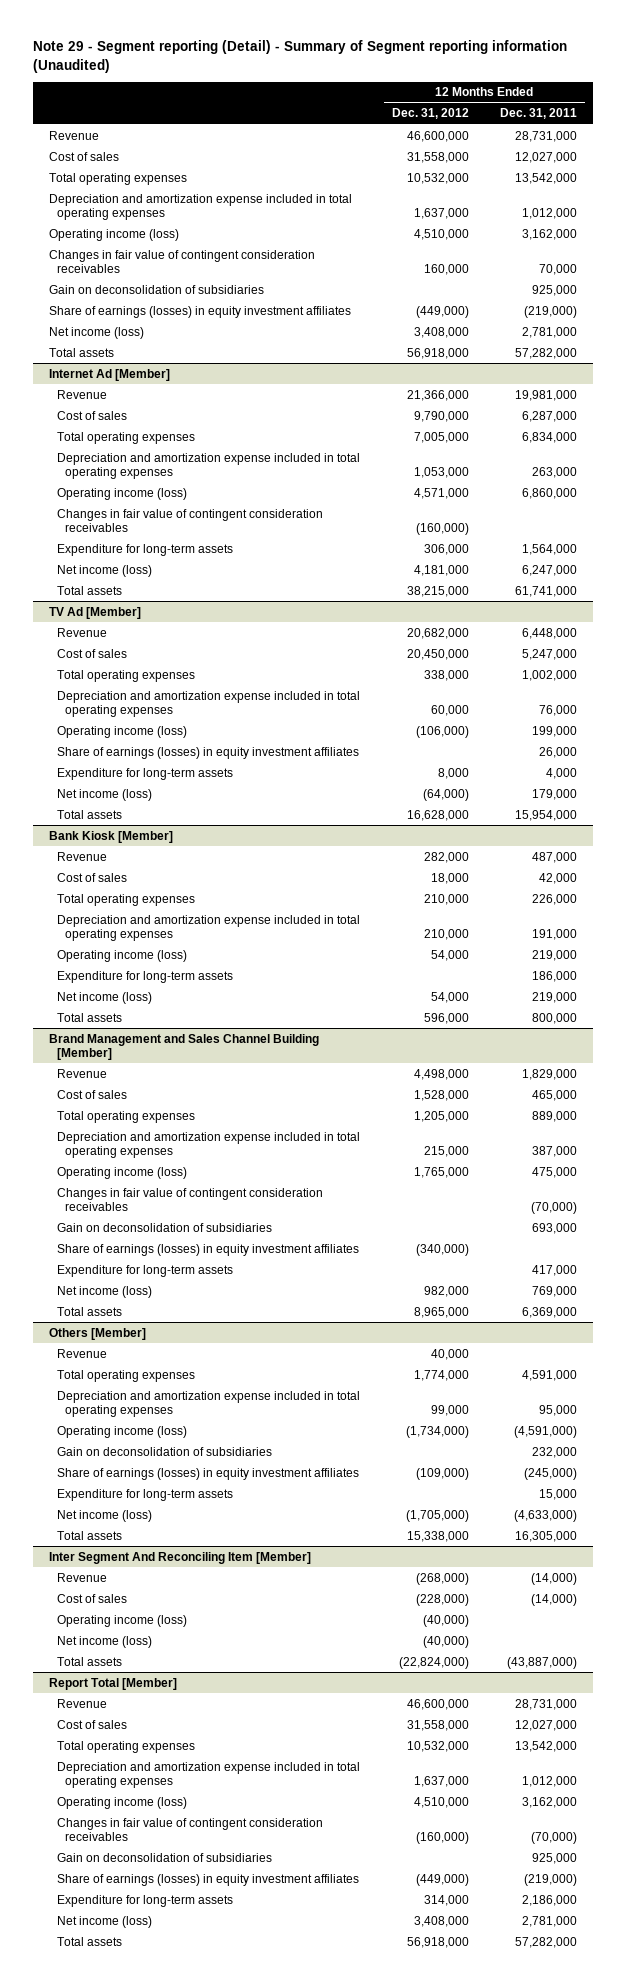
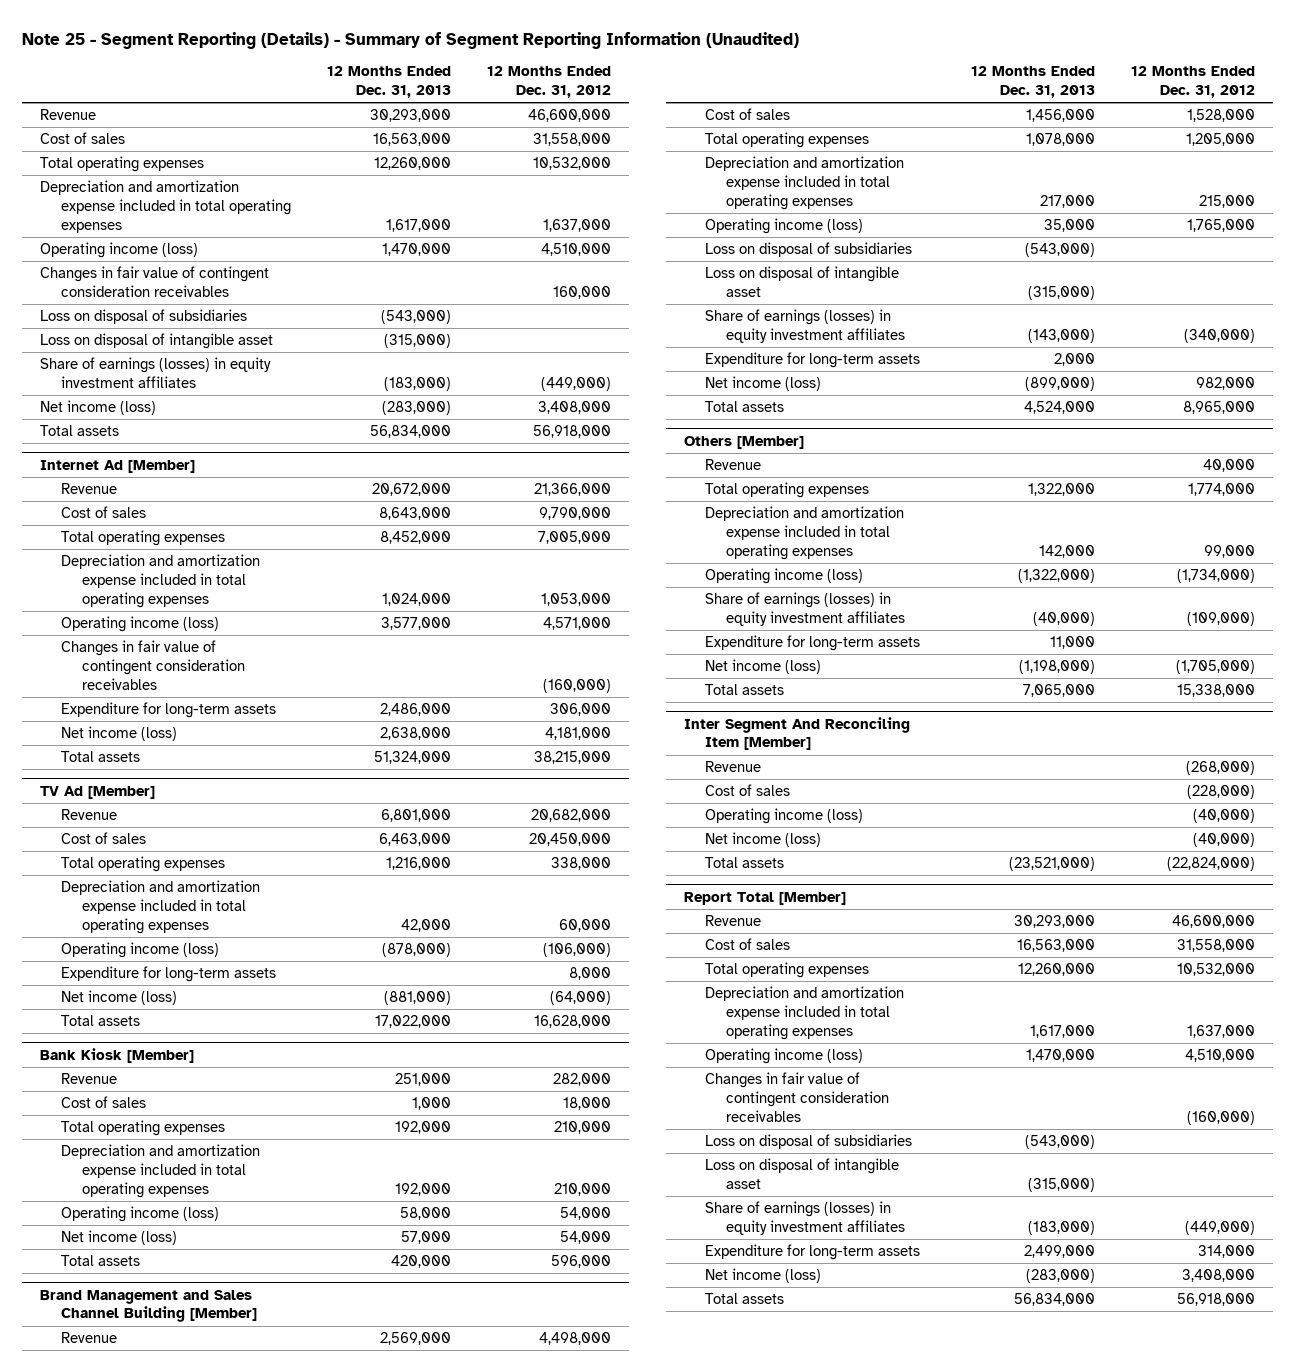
- Note 29 - Segment reporting (Detail) - Summary of Segment reporting information (Unaudited)
+ Note 25 - Segment Reporting (Details) - Summary of Segment Reporting Information (Unaudited)
- | 12 Months Ended Dec. 31, 2012 | 12 Months Ended Dec. 31, 2011
+ | 12 Months Ended Dec. 31, 2013 | 12 Months Ended Dec. 31, 2012
- Gain on deconsolidation of subsidiaries | | 925,000
+ Loss on disposal of subsidiaries | (543,000) |
+ Loss on disposal of intangible asset | (315,000) |
@ TV Ad [Member]
- Share of earnings (losses) in equity investment affiliates | | 26,000
@ Bank Kiosk [Member]
- Expenditure for long-term assets | | 186,000
@ Brand Management and Sales Channel Building [Member]
- Changes in fair value of contingent consideration receivables | | (70,000)
- Gain on deconsolidation of subsidiaries | | 693,000
+ Loss on disposal of subsidiaries | (543,000) |
+ Loss on disposal of intangible asset | (315,000) |
@ Others [Member]
- Gain on deconsolidation of subsidiaries | | 232,000
@ Report Total [Member]
- Gain on deconsolidation of subsidiaries | | 925,000
+ Loss on disposal of subsidiaries | (543,000) |
+ Loss on disposal of intangible asset | (315,000) |

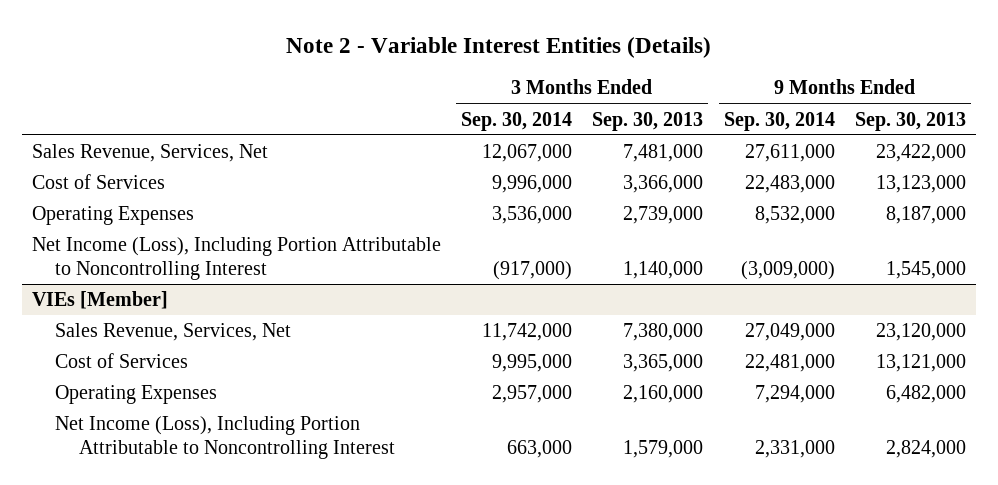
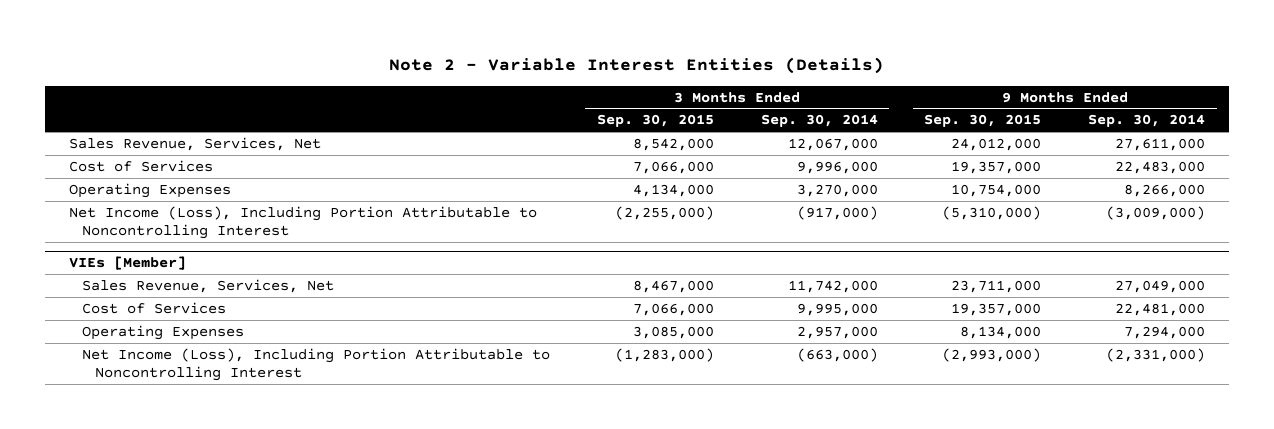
- | 3 Months Ended Sep. 30, 2014 | 3 Months Ended Sep. 30, 2013 | 9 Months Ended Sep. 30, 2014 | 9 Months Ended Sep. 30, 2013
+ | 3 Months Ended Sep. 30, 2015 | 3 Months Ended Sep. 30, 2014 | 9 Months Ended Sep. 30, 2015 | 9 Months Ended Sep. 30, 2014
- Operating Expenses | 3,536,000 | 2,739,000 | 8,532,000 | 8,187,000
+ Operating Expenses | 4,134,000 | 3,270,000 | 10,754,000 | 8,266,000
@ VIEs [Member]
- Net Income (Loss), Including Portion Attributable to Noncontrolling Interest | 663,000 | 1,579,000 | 2,331,000 | 2,824,000
+ Net Income (Loss), Including Portion Attributable to Noncontrolling Interest | (1,283,000) | (663,000) | (2,993,000) | (2,331,000)

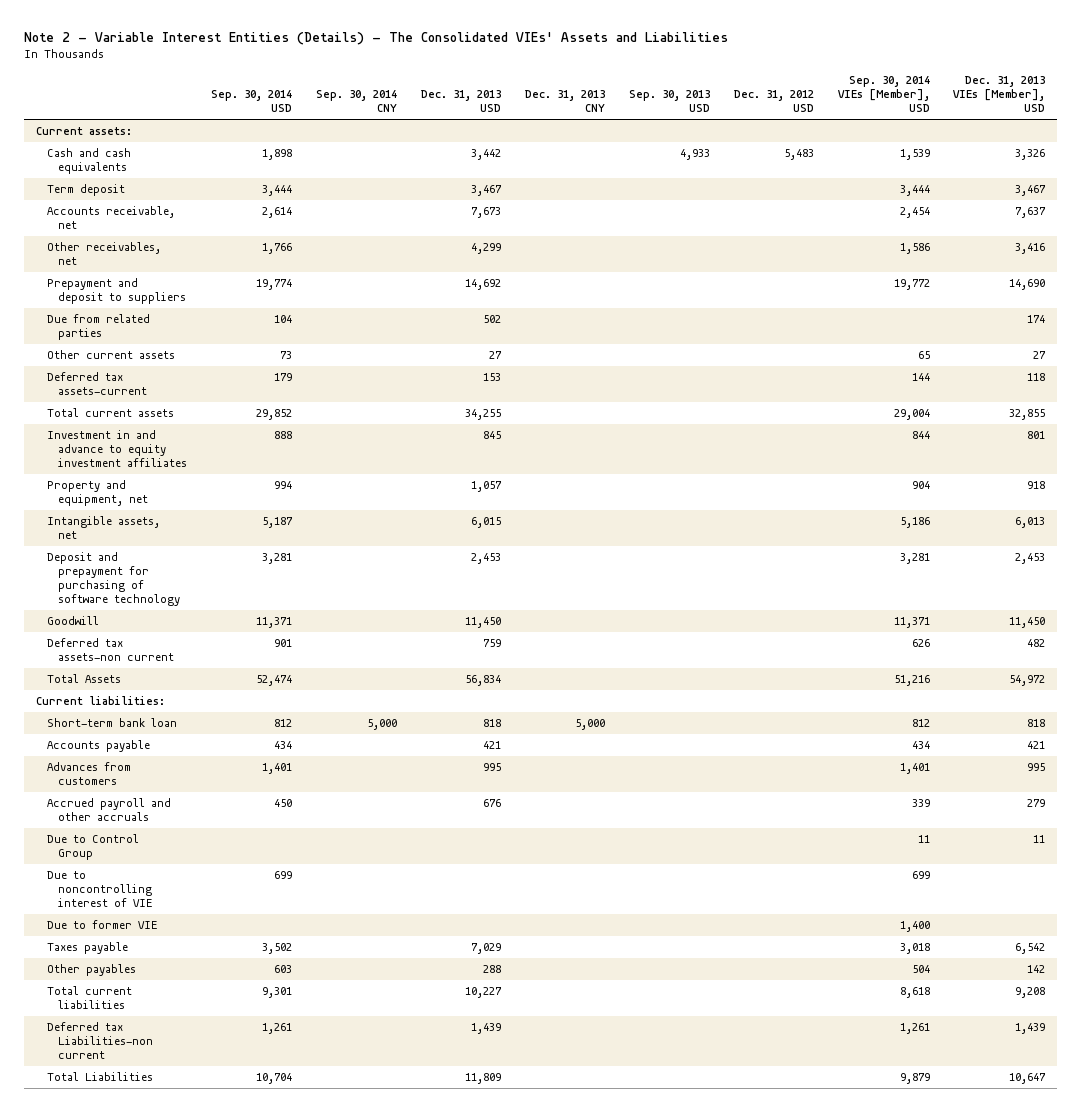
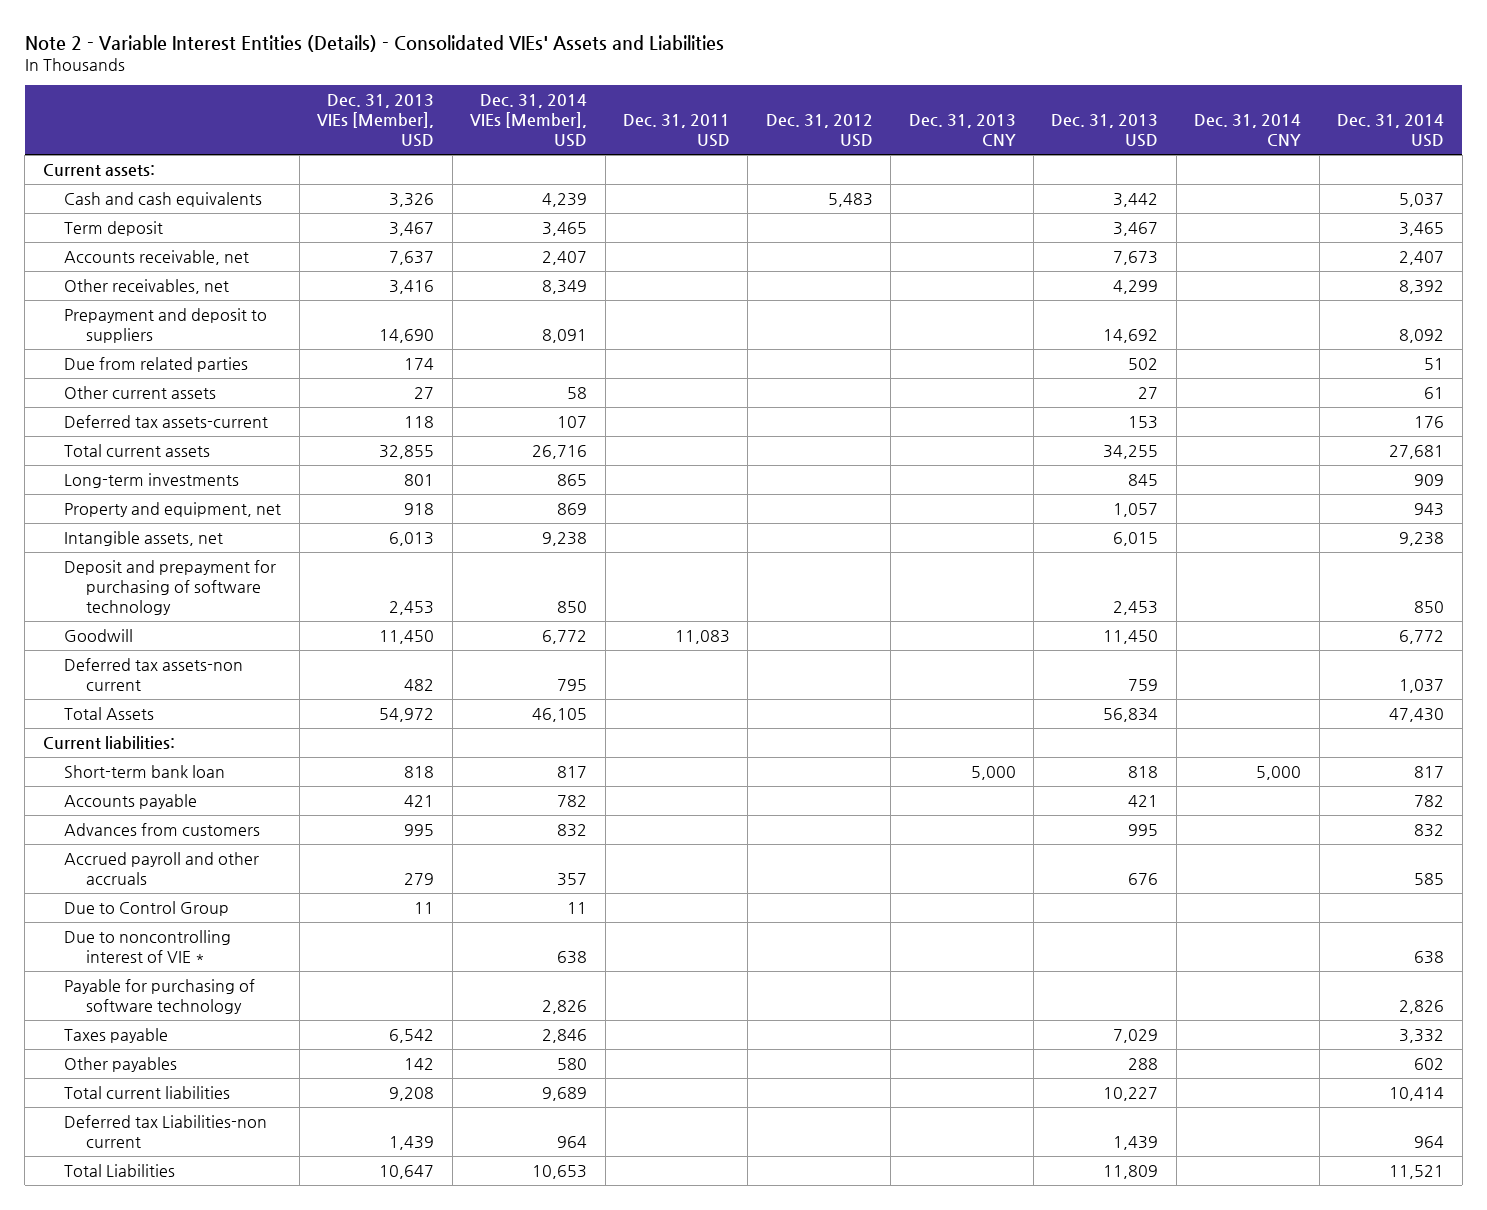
- Note 2 - Variable Interest Entities (Details) - The Consolidated VIEs' Assets and Liabilities
+ Note 2 - Variable Interest Entities (Details) - Consolidated VIEs' Assets and Liabilities
- | Sep. 30, 2014 USD | Sep. 30, 2014 CNY | Dec. 31, 2013 USD | Dec. 31, 2013 CNY | Sep. 30, 2013 USD | Dec. 31, 2012 USD | Sep. 30, 2014 VIEs [Member], USD | Dec. 31, 2013 VIEs [Member], USD
+ | Dec. 31, 2013 VIEs [Member], USD | Dec. 31, 2014 VIEs [Member], USD | Dec. 31, 2011 USD | Dec. 31, 2012 USD | Dec. 31, 2013 CNY | Dec. 31, 2013 USD | Dec. 31, 2014 CNY | Dec. 31, 2014 USD
- Investment in and advance to equity investment affiliates | 888 | | 845 | | | | 844 | 801
+ Long-term investments | 801 | 865 | | | | 845 | | 909
- Due to noncontrolling interest of VIE | 699 | | | | | | 699 |
- Due to former VIE | | | | | | | 1,400 |
+ Due to noncontrolling interest of VIE * | | 638 | | | | | | 638
+ Payable for purchasing of software technology | | 2,826 | | | | | | 2,826

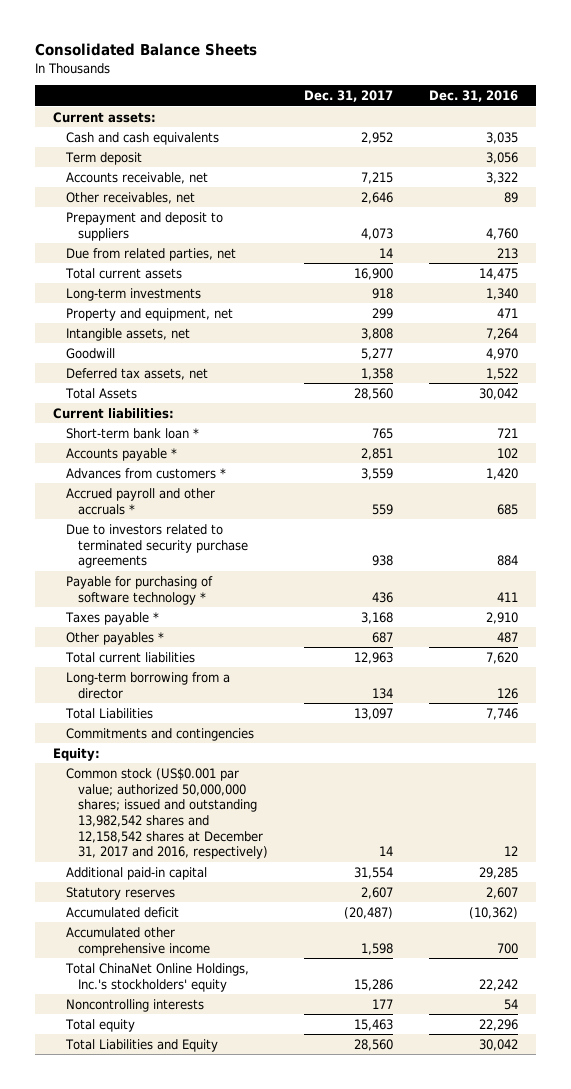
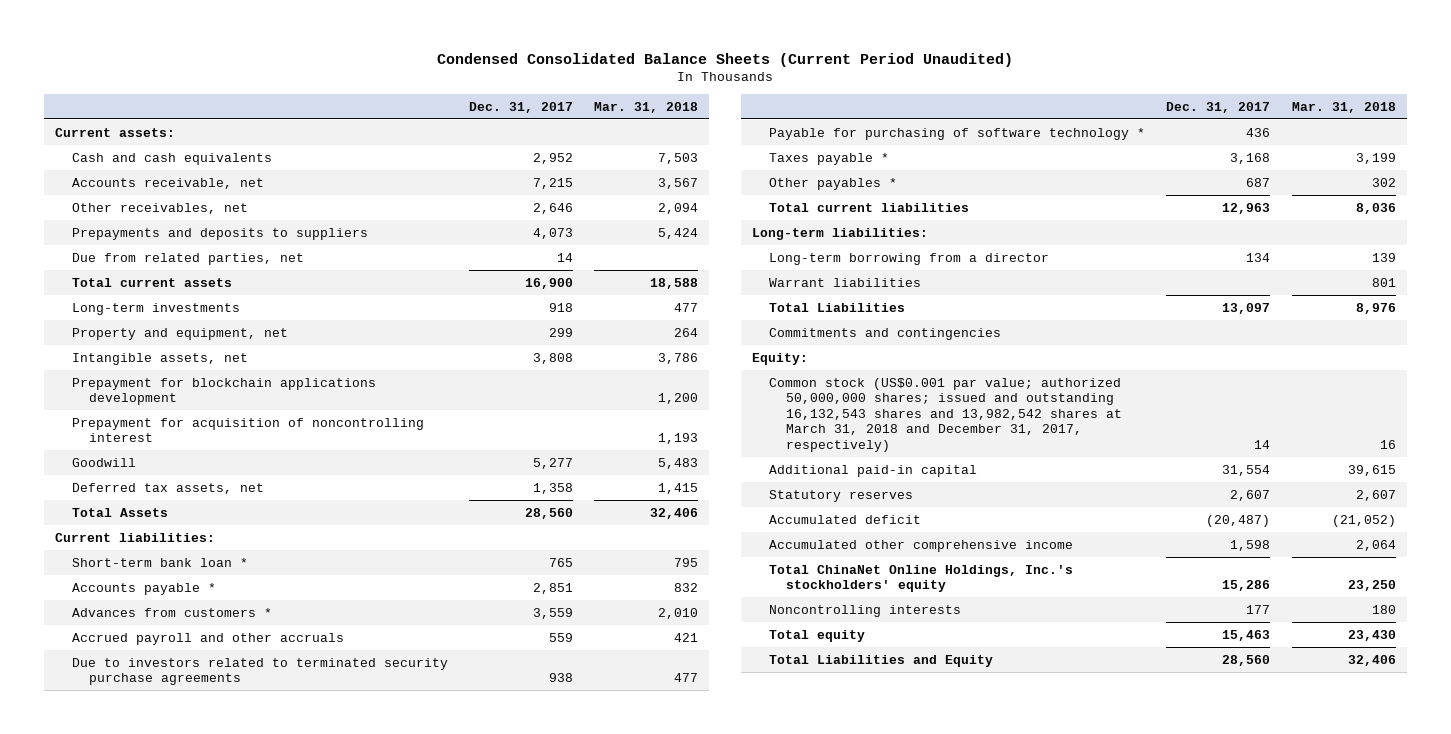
- Consolidated Balance Sheets
+ Condensed Consolidated Balance Sheets (Current Period Unaudited)
- | Dec. 31, 2017 | Dec. 31, 2016
+ | Dec. 31, 2017 | Mar. 31, 2018
- Term deposit | | 3,056
- Prepayment and deposit to suppliers | 4,073 | 4,760
+ Prepayments and deposits to suppliers | 4,073 | 5,424
+ Prepayment for blockchain applications development | | 1,200
+ Prepayment for acquisition of noncontrolling interest | | 1,193
- Accrued payroll and other accruals * | 559 | 685
+ Accrued payroll and other accruals | 559 | 421
+ Long-term liabilities:
+ Warrant liabilities | | 801
- Common stock (US$0.001 par value; authorized 50,000,000 shares; issued and outstanding 13,982,542 shares and 12,158,542 shares at December 31, 2017 and 2016, respectively) | 14 | 12
+ Common stock (US$0.001 par value; authorized 50,000,000 shares; issued and outstanding 16,132,543 shares and 13,982,542 shares at March 31, 2018 and December 31, 2017, respectively) | 14 | 16

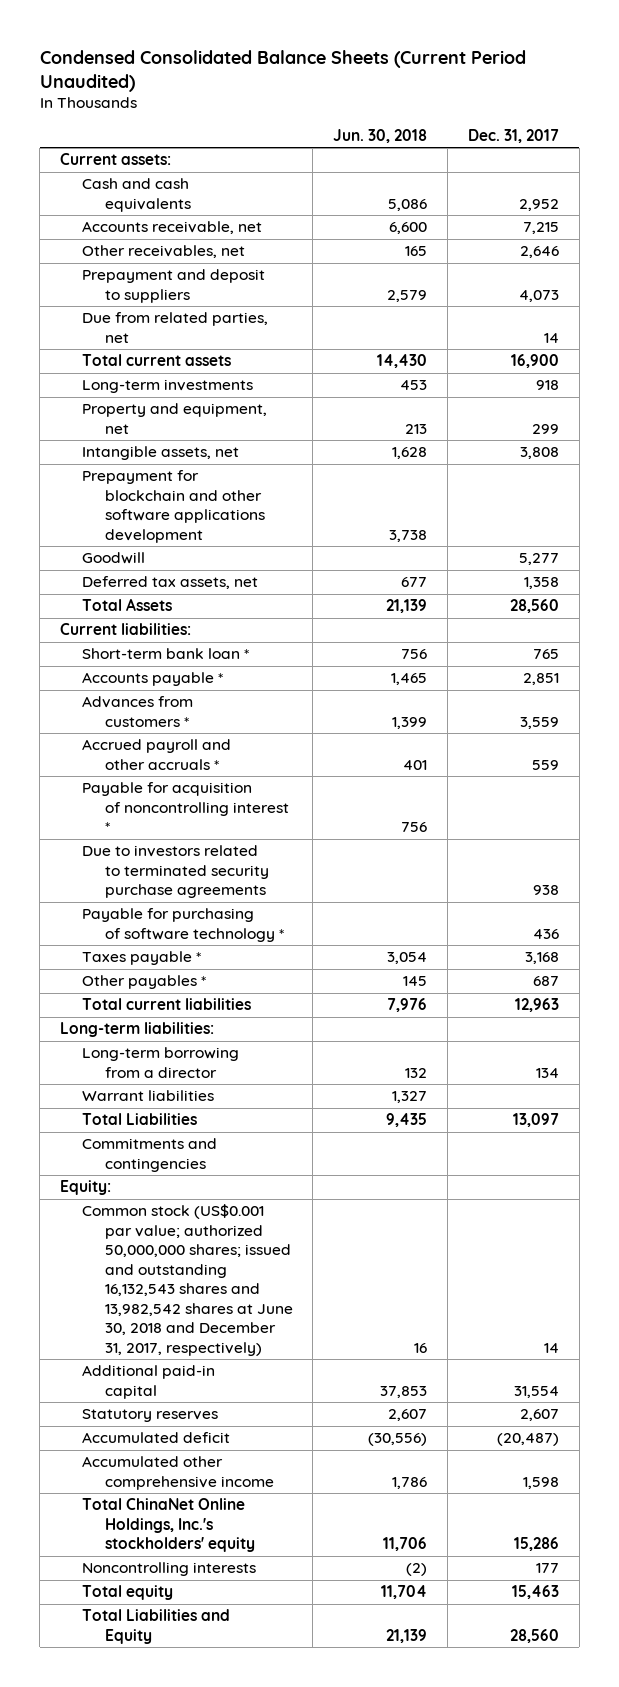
- | Dec. 31, 2017 | Mar. 31, 2018
+ | Jun. 30, 2018 | Dec. 31, 2017
- Prepayments and deposits to suppliers | 4,073 | 5,424
+ Prepayment and deposit to suppliers | 2,579 | 4,073
- Prepayment for blockchain applications development | | 1,200
- Prepayment for acquisition of noncontrolling interest | | 1,193
+ Prepayment for blockchain and other software applications development | 3,738 |
- Accrued payroll and other accruals | 559 | 421
+ Accrued payroll and other accruals * | 401 | 559
+ Payable for acquisition of noncontrolling interest * | 756 |
- Common stock (US$0.001 par value; authorized 50,000,000 shares; issued and outstanding 16,132,543 shares and 13,982,542 shares at March 31, 2018 and December 31, 2017, respectively) | 14 | 16
+ Common stock (US$0.001 par value; authorized 50,000,000 shares; issued and outstanding 16,132,543 shares and 13,982,542 shares at June 30, 2018 and December 31, 2017, respectively) | 16 | 14

